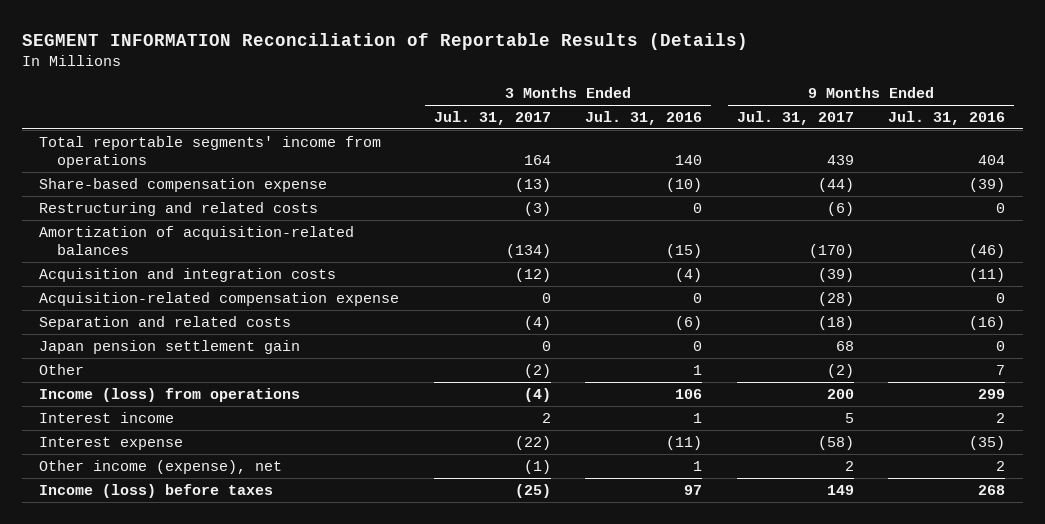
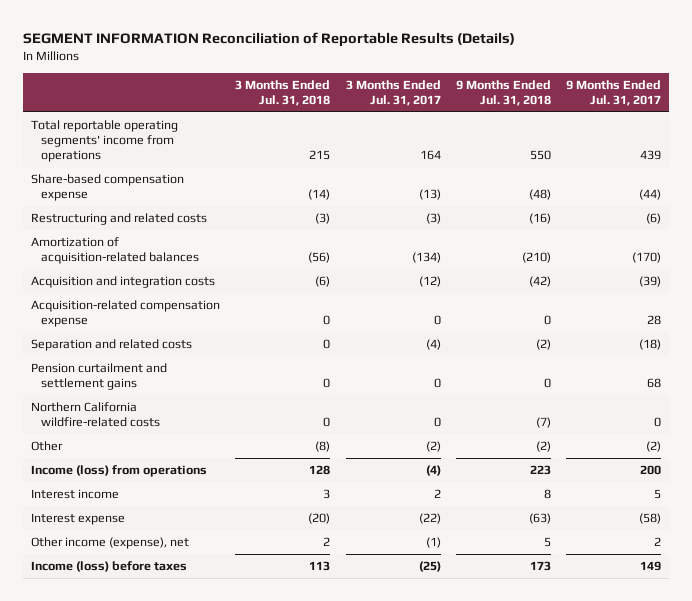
- | 3 Months Ended Jul. 31, 2017 | 3 Months Ended Jul. 31, 2016 | 9 Months Ended Jul. 31, 2017 | 9 Months Ended Jul. 31, 2016
+ | 3 Months Ended Jul. 31, 2018 | 3 Months Ended Jul. 31, 2017 | 9 Months Ended Jul. 31, 2018 | 9 Months Ended Jul. 31, 2017
- Total reportable segments' income from operations | 164 | 140 | 439 | 404
+ Total reportable operating segments' income from operations | 215 | 164 | 550 | 439
- Acquisition-related compensation expense | 0 | 0 | (28) | 0
+ Acquisition-related compensation expense | 0 | 0 | 0 | 28
- Japan pension settlement gain | 0 | 0 | 68 | 0
+ Pension curtailment and settlement gains | 0 | 0 | 0 | 68
+ Northern California wildfire-related costs | 0 | 0 | (7) | 0

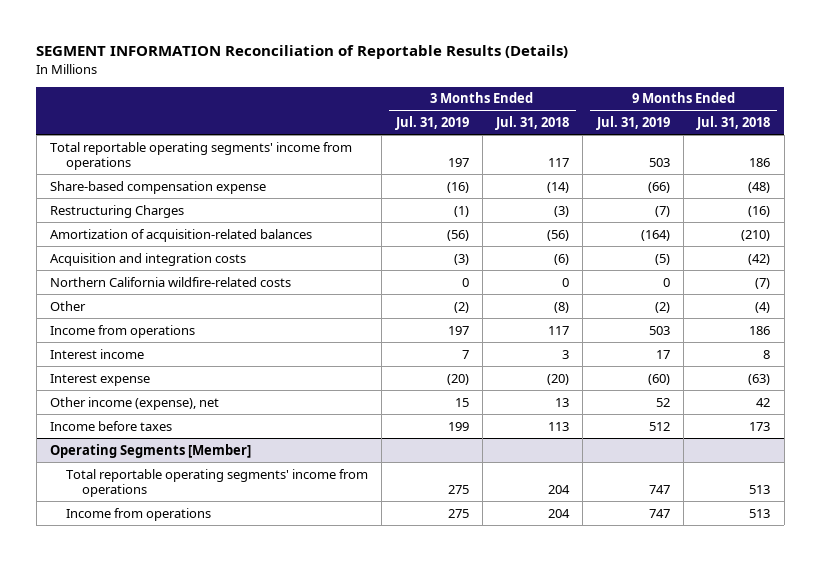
- | 3 Months Ended Jul. 31, 2018 | 3 Months Ended Jul. 31, 2017 | 9 Months Ended Jul. 31, 2018 | 9 Months Ended Jul. 31, 2017
+ | 3 Months Ended Jul. 31, 2019 | 3 Months Ended Jul. 31, 2018 | 9 Months Ended Jul. 31, 2019 | 9 Months Ended Jul. 31, 2018
- Total reportable operating segments' income from operations | 215 | 164 | 550 | 439
+ Total reportable operating segments' income from operations | 197 | 117 | 503 | 186
- Restructuring and related costs | (3) | (3) | (16) | (6)
+ Restructuring Charges | (1) | (3) | (7) | (16)
- Acquisition-related compensation expense | 0 | 0 | 0 | 28
- Separation and related costs | 0 | (4) | (2) | (18)
- Pension curtailment and settlement gains | 0 | 0 | 0 | 68
- Other | (8) | (2) | (2) | (2)
- Income (loss) from operations | 128 | (4) | 223 | 200
+ Other | (2) | (8) | (2) | (4)
+ Income from operations | 197 | 117 | 503 | 186
- Other income (expense), net | 2 | (1) | 5 | 2
- Income (loss) before taxes | 113 | (25) | 173 | 149
+ Other income (expense), net | 15 | 13 | 52 | 42
+ Income before taxes | 199 | 113 | 512 | 173
+ Operating Segments [Member]
+ Total reportable operating segments' income from operations | 275 | 204 | 747 | 513
+ Income from operations | 275 | 204 | 747 | 513

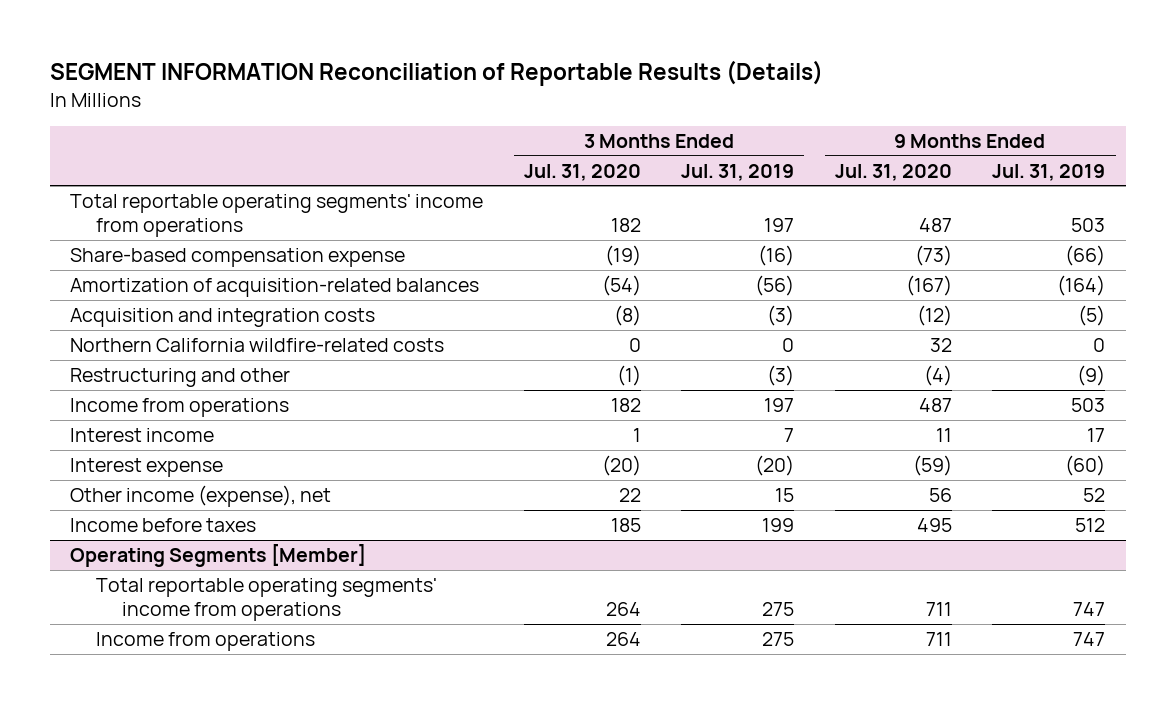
- | 3 Months Ended Jul. 31, 2019 | 3 Months Ended Jul. 31, 2018 | 9 Months Ended Jul. 31, 2019 | 9 Months Ended Jul. 31, 2018
+ | 3 Months Ended Jul. 31, 2020 | 3 Months Ended Jul. 31, 2019 | 9 Months Ended Jul. 31, 2020 | 9 Months Ended Jul. 31, 2019
- Restructuring Charges | (1) | (3) | (7) | (16)
- Other | (2) | (8) | (2) | (4)
+ Restructuring and other | (1) | (3) | (4) | (9)

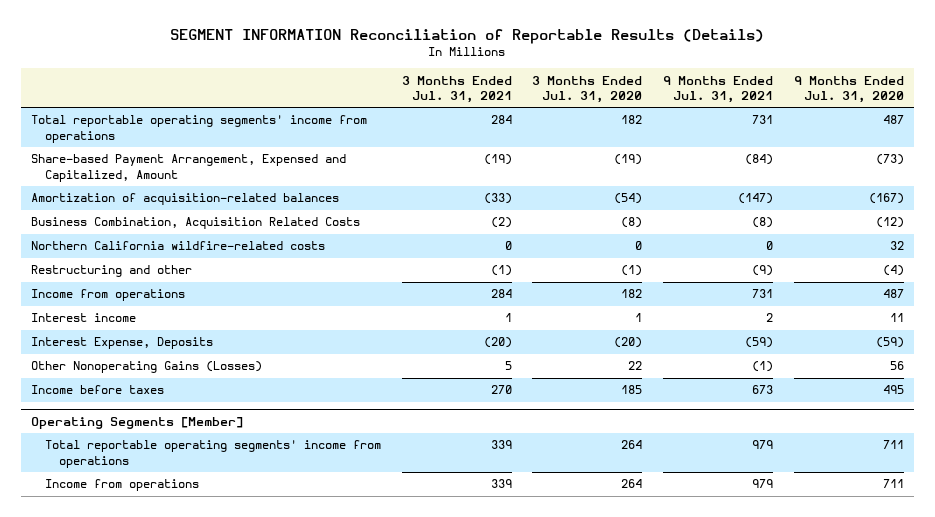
- | 3 Months Ended Jul. 31, 2020 | 3 Months Ended Jul. 31, 2019 | 9 Months Ended Jul. 31, 2020 | 9 Months Ended Jul. 31, 2019
+ | 3 Months Ended Jul. 31, 2021 | 3 Months Ended Jul. 31, 2020 | 9 Months Ended Jul. 31, 2021 | 9 Months Ended Jul. 31, 2020
- Share-based compensation expense | (19) | (16) | (73) | (66)
+ Share-based Payment Arrangement, Expensed and Capitalized, Amount | (19) | (19) | (84) | (73)
- Acquisition and integration costs | (8) | (3) | (12) | (5)
+ Business Combination, Acquisition Related Costs | (2) | (8) | (8) | (12)
- Interest expense | (20) | (20) | (59) | (60)
- Other income (expense), net | 22 | 15 | 56 | 52
+ Interest Expense, Deposits | (20) | (20) | (59) | (59)
+ Other Nonoperating Gains (Losses) | 5 | 22 | (1) | 56

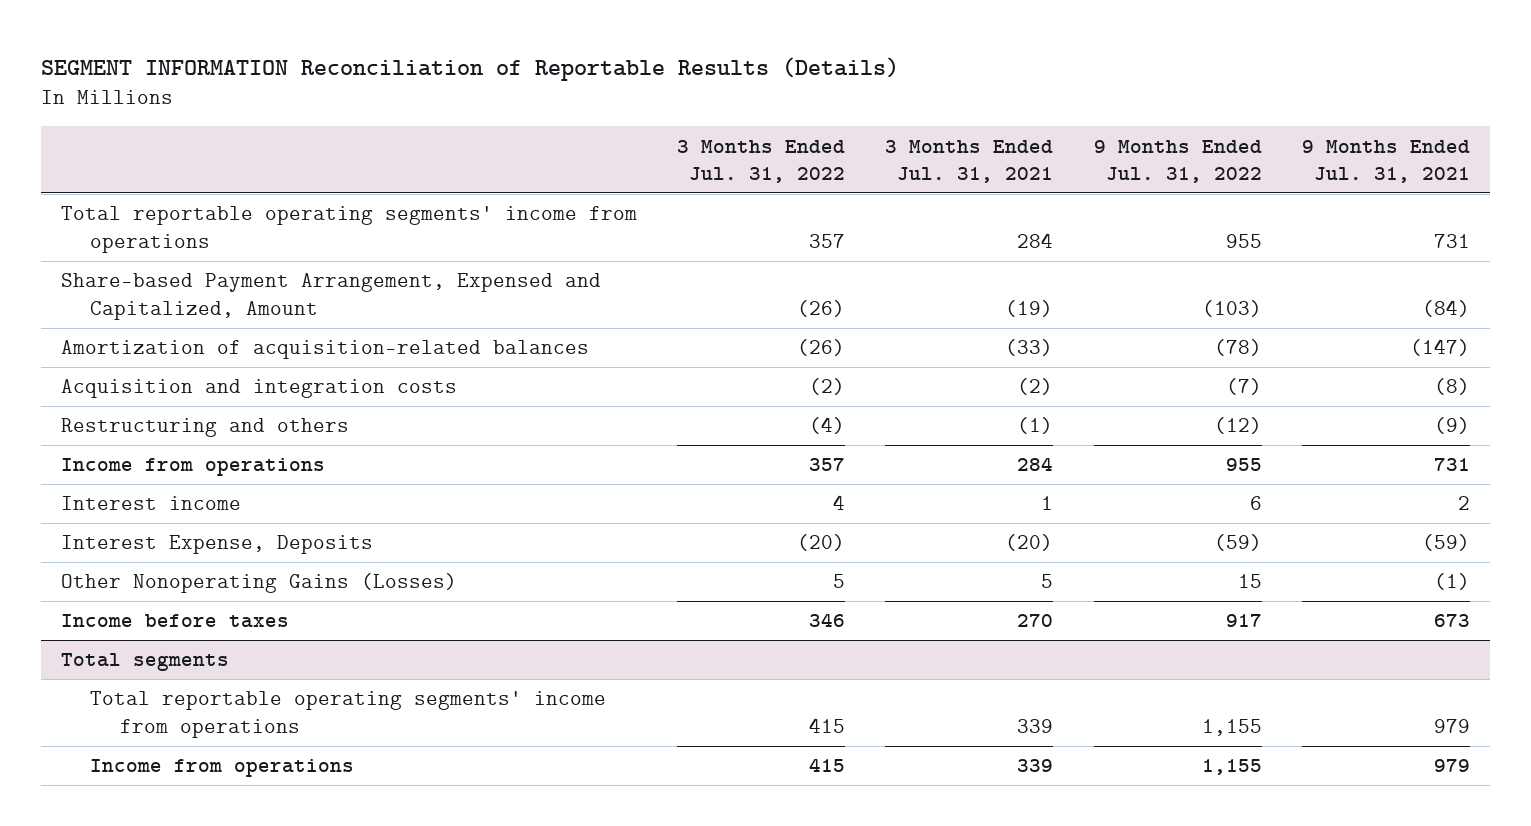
- | 3 Months Ended Jul. 31, 2021 | 3 Months Ended Jul. 31, 2020 | 9 Months Ended Jul. 31, 2021 | 9 Months Ended Jul. 31, 2020
+ | 3 Months Ended Jul. 31, 2022 | 3 Months Ended Jul. 31, 2021 | 9 Months Ended Jul. 31, 2022 | 9 Months Ended Jul. 31, 2021
- Business Combination, Acquisition Related Costs | (2) | (8) | (8) | (12)
- Northern California wildfire-related costs | 0 | 0 | 0 | 32
- Restructuring and other | (1) | (1) | (9) | (4)
+ Acquisition and integration costs | (2) | (2) | (7) | (8)
+ Restructuring and others | (4) | (1) | (12) | (9)
- Operating Segments [Member]
+ Total segments

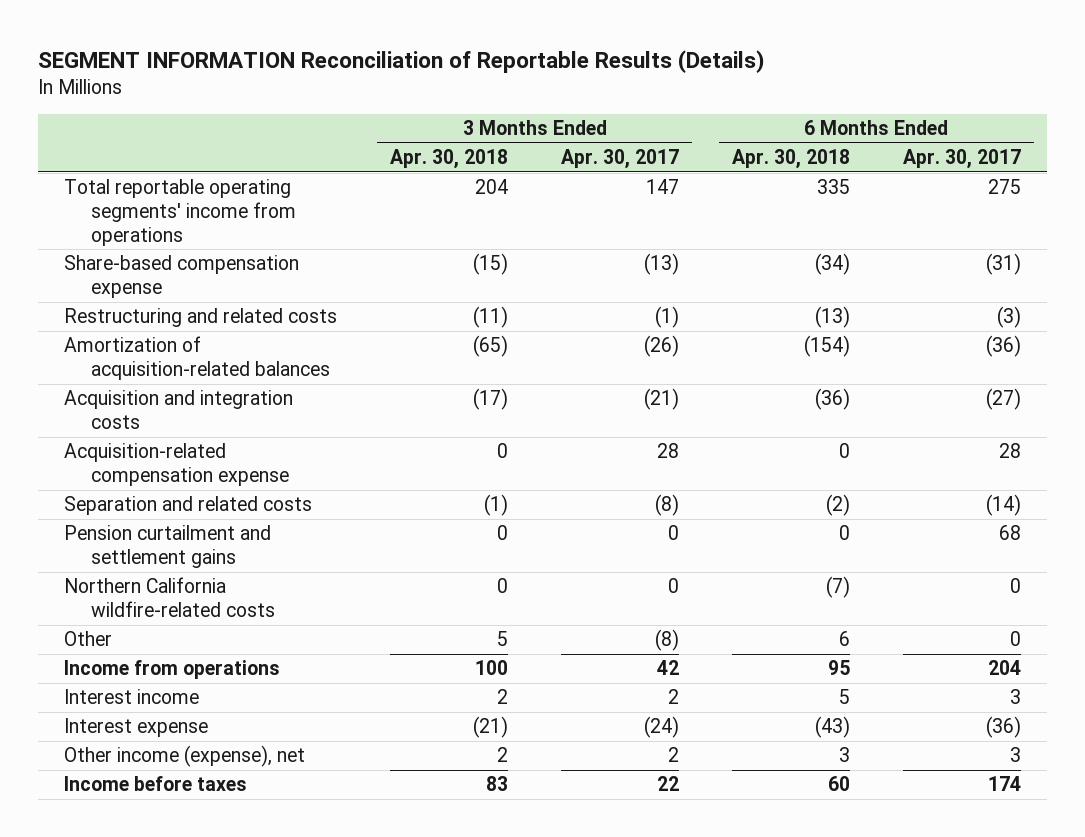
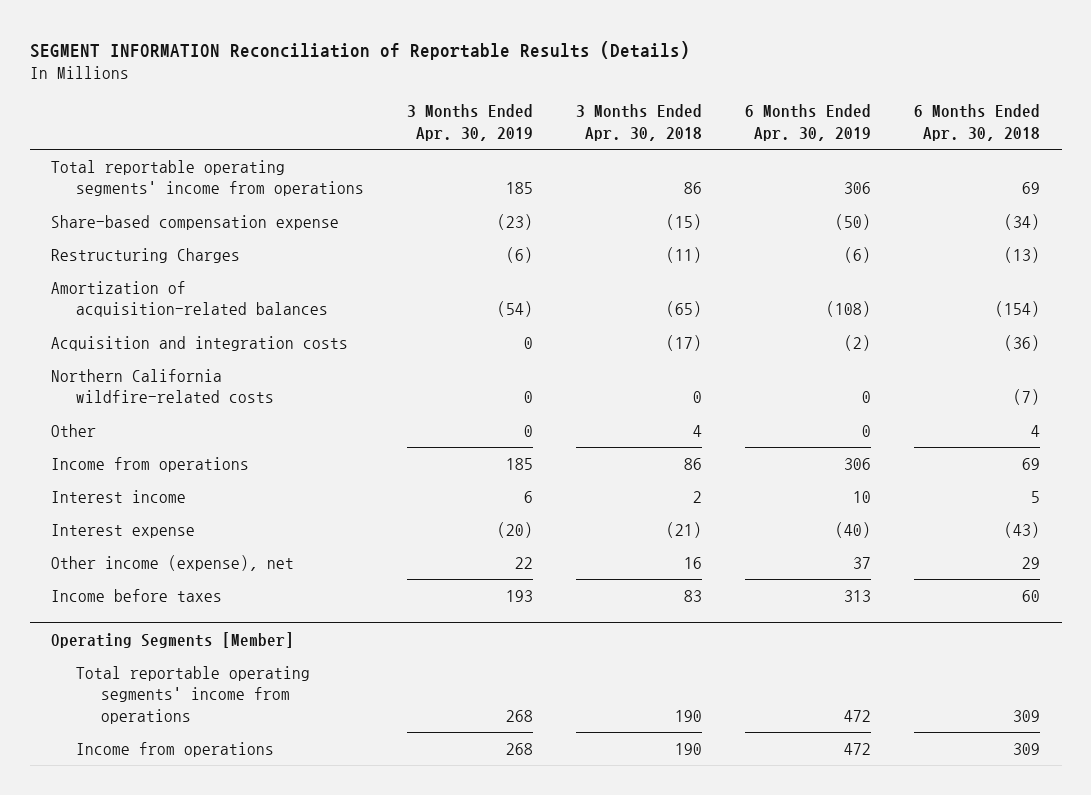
- | 3 Months Ended Apr. 30, 2018 | 3 Months Ended Apr. 30, 2017 | 6 Months Ended Apr. 30, 2018 | 6 Months Ended Apr. 30, 2017
+ | 3 Months Ended Apr. 30, 2019 | 3 Months Ended Apr. 30, 2018 | 6 Months Ended Apr. 30, 2019 | 6 Months Ended Apr. 30, 2018
- Total reportable operating segments' income from operations | 204 | 147 | 335 | 275
+ Total reportable operating segments' income from operations | 185 | 86 | 306 | 69
- Restructuring and related costs | (11) | (1) | (13) | (3)
+ Restructuring Charges | (6) | (11) | (6) | (13)
- Acquisition-related compensation expense | 0 | 28 | 0 | 28
- Separation and related costs | (1) | (8) | (2) | (14)
- Pension curtailment and settlement gains | 0 | 0 | 0 | 68
- Other | 5 | (8) | 6 | 0
- Income from operations | 100 | 42 | 95 | 204
+ Other | 0 | 4 | 0 | 4
+ Income from operations | 185 | 86 | 306 | 69
- Other income (expense), net | 2 | 2 | 3 | 3
+ Other income (expense), net | 22 | 16 | 37 | 29
+ Operating Segments [Member]
+ Total reportable operating segments' income from operations | 268 | 190 | 472 | 309
+ Income from operations | 268 | 190 | 472 | 309

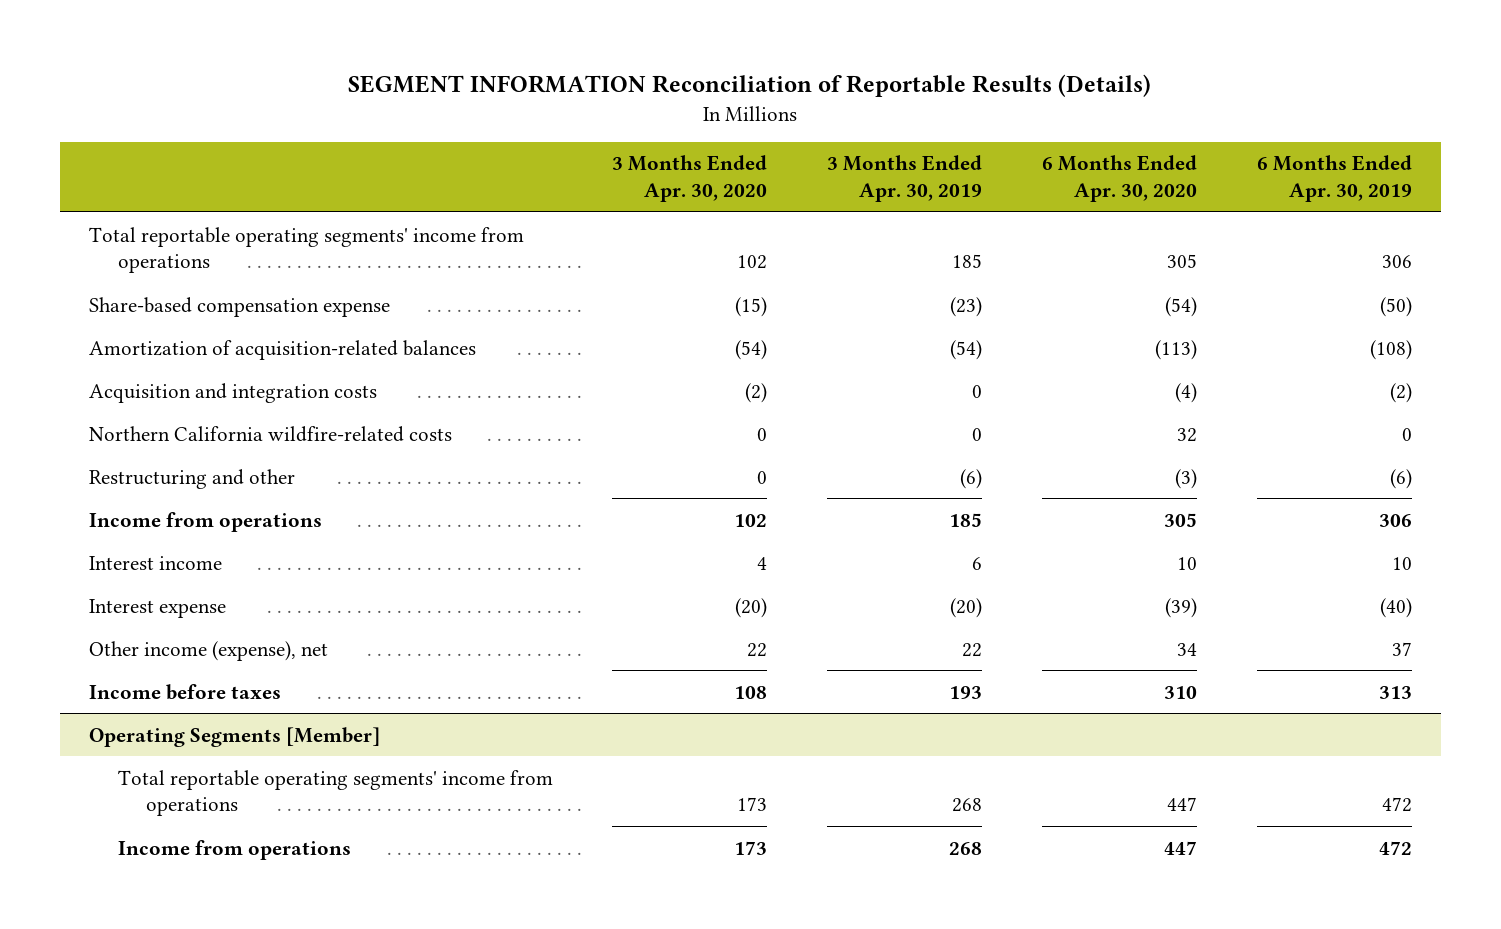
- | 3 Months Ended Apr. 30, 2019 | 3 Months Ended Apr. 30, 2018 | 6 Months Ended Apr. 30, 2019 | 6 Months Ended Apr. 30, 2018
+ | 3 Months Ended Apr. 30, 2020 | 3 Months Ended Apr. 30, 2019 | 6 Months Ended Apr. 30, 2020 | 6 Months Ended Apr. 30, 2019
- Restructuring Charges | (6) | (11) | (6) | (13)
- Other | 0 | 4 | 0 | 4
+ Restructuring and other | 0 | (6) | (3) | (6)

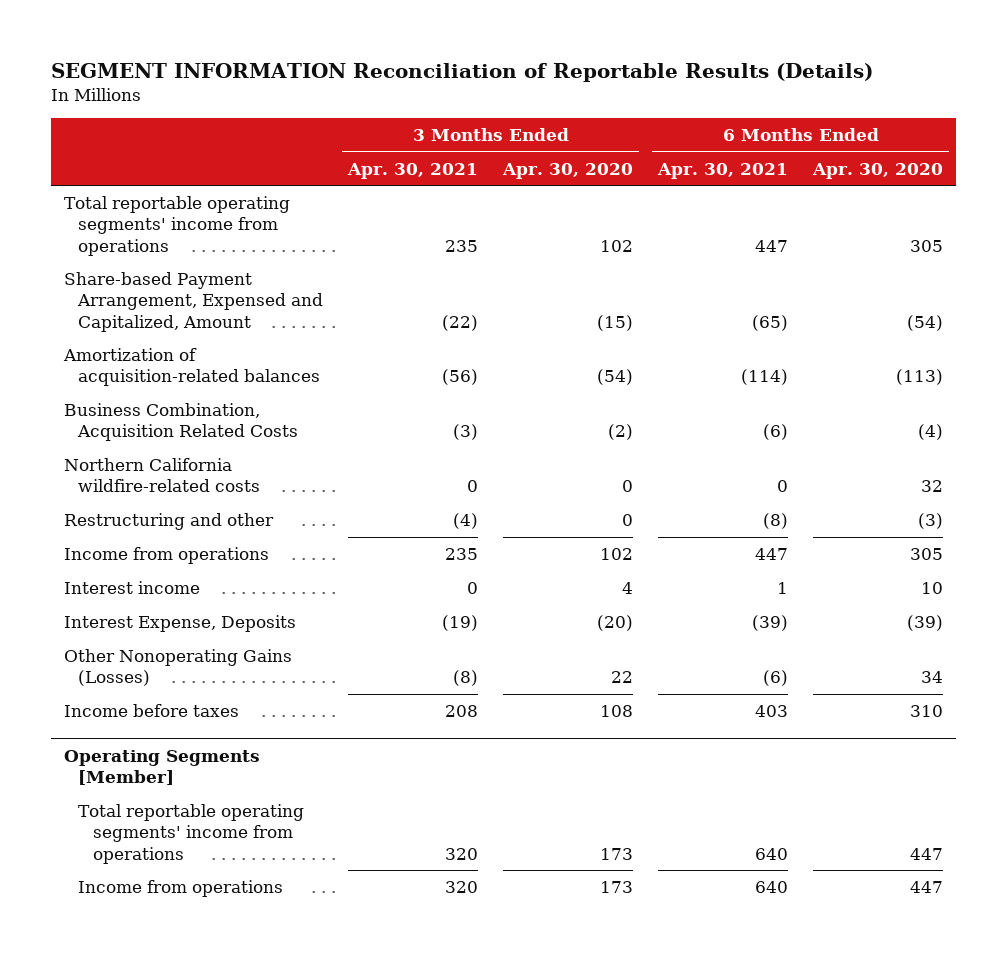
- | 3 Months Ended Apr. 30, 2020 | 3 Months Ended Apr. 30, 2019 | 6 Months Ended Apr. 30, 2020 | 6 Months Ended Apr. 30, 2019
+ | 3 Months Ended Apr. 30, 2021 | 3 Months Ended Apr. 30, 2020 | 6 Months Ended Apr. 30, 2021 | 6 Months Ended Apr. 30, 2020
- Share-based compensation expense | (15) | (23) | (54) | (50)
+ Share-based Payment Arrangement, Expensed and Capitalized, Amount | (22) | (15) | (65) | (54)
- Acquisition and integration costs | (2) | 0 | (4) | (2)
+ Business Combination, Acquisition Related Costs | (3) | (2) | (6) | (4)
- Interest expense | (20) | (20) | (39) | (40)
- Other income (expense), net | 22 | 22 | 34 | 37
+ Interest Expense, Deposits | (19) | (20) | (39) | (39)
+ Other Nonoperating Gains (Losses) | (8) | 22 | (6) | 34

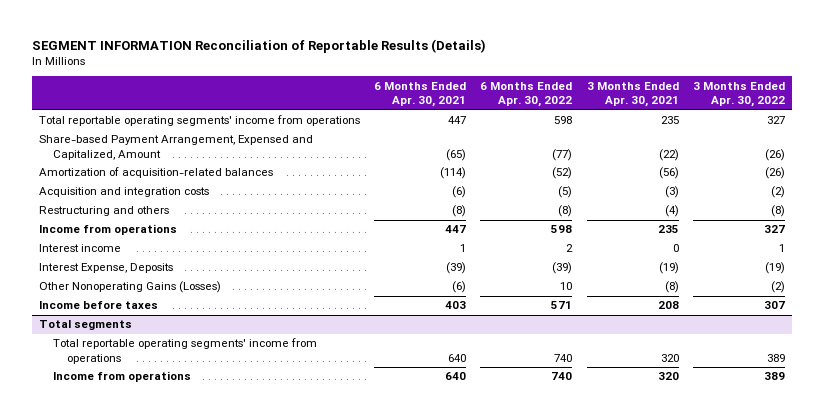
- | 3 Months Ended Apr. 30, 2021 | 3 Months Ended Apr. 30, 2020 | 6 Months Ended Apr. 30, 2021 | 6 Months Ended Apr. 30, 2020
+ | 6 Months Ended Apr. 30, 2021 | 6 Months Ended Apr. 30, 2022 | 3 Months Ended Apr. 30, 2021 | 3 Months Ended Apr. 30, 2022
- Business Combination, Acquisition Related Costs | (3) | (2) | (6) | (4)
- Northern California wildfire-related costs | 0 | 0 | 0 | 32
- Restructuring and other | (4) | 0 | (8) | (3)
+ Acquisition and integration costs | (6) | (5) | (3) | (2)
+ Restructuring and others | (8) | (8) | (4) | (8)
- Operating Segments [Member]
+ Total segments

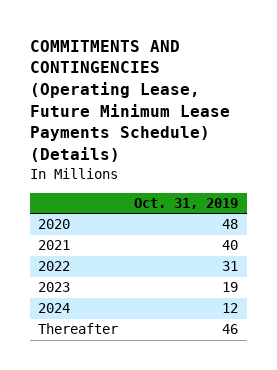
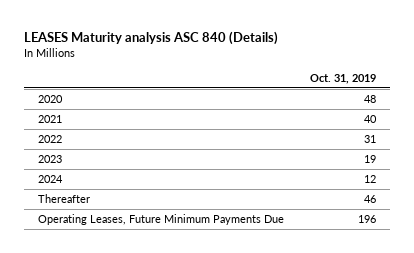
- COMMITMENTS AND CONTINGENCIES (Operating Lease, Future Minimum Lease Payments Schedule) (Details)
+ LEASES Maturity analysis ASC 840 (Details)
+ Operating Leases, Future Minimum Payments Due | 196

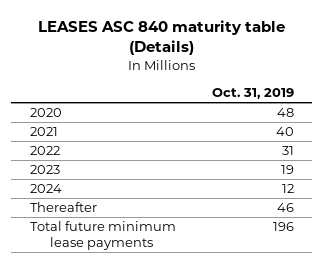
- LEASES Maturity analysis ASC 840 (Details)
+ LEASES ASC 840 maturity table (Details)
- Operating Leases, Future Minimum Payments Due | 196
+ Total future minimum lease payments | 196

